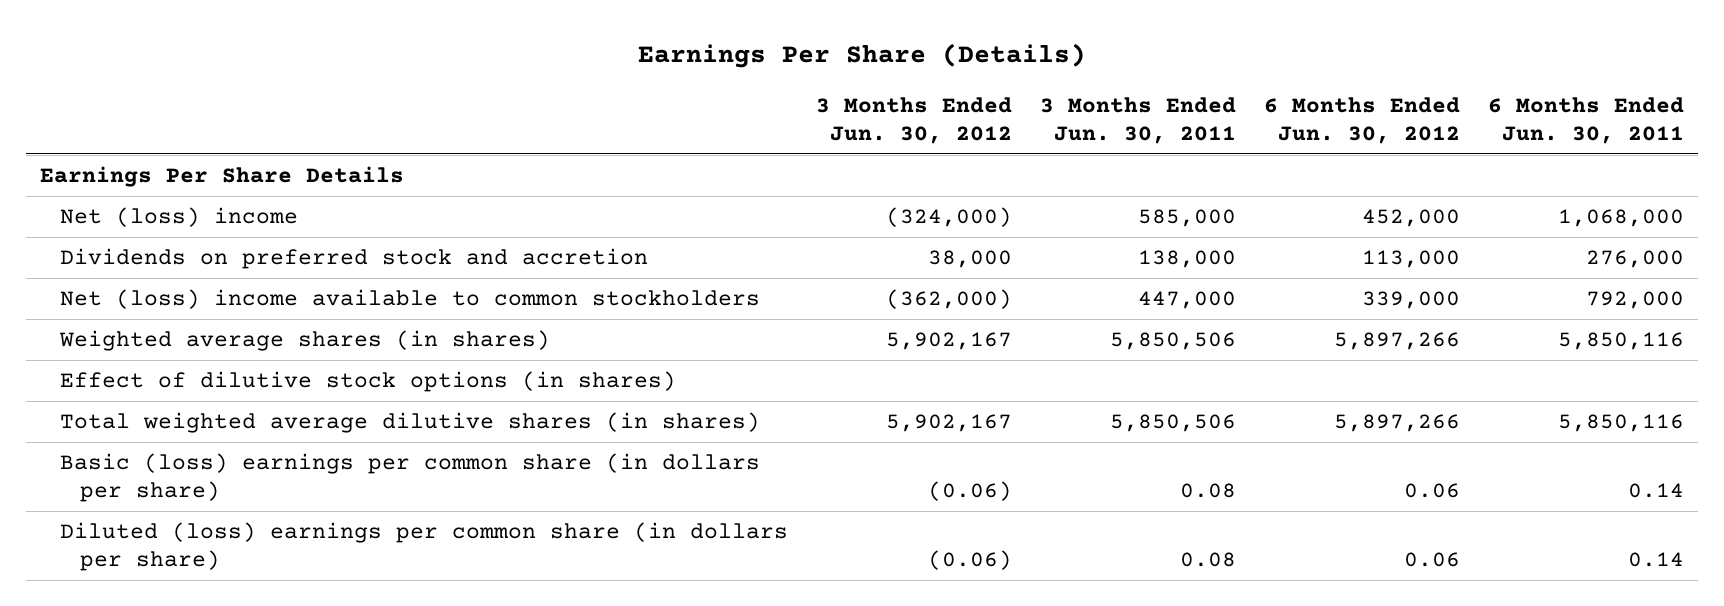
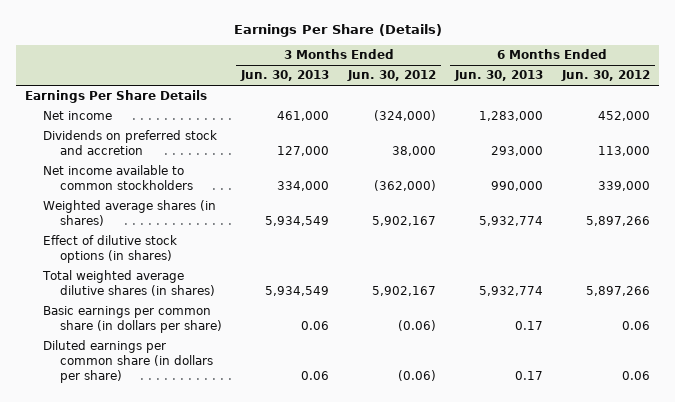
- | 3 Months Ended Jun. 30, 2012 | 3 Months Ended Jun. 30, 2011 | 6 Months Ended Jun. 30, 2012 | 6 Months Ended Jun. 30, 2011
+ | 3 Months Ended Jun. 30, 2013 | 3 Months Ended Jun. 30, 2012 | 6 Months Ended Jun. 30, 2013 | 6 Months Ended Jun. 30, 2012
- Net (loss) income | (324,000) | 585,000 | 452,000 | 1,068,000
+ Net income | 461,000 | (324,000) | 1,283,000 | 452,000
- Net (loss) income available to common stockholders | (362,000) | 447,000 | 339,000 | 792,000
+ Net income available to common stockholders | 334,000 | (362,000) | 990,000 | 339,000
- Basic (loss) earnings per common share (in dollars per share) | (0.06) | 0.08 | 0.06 | 0.14
- Diluted (loss) earnings per common share (in dollars per share) | (0.06) | 0.08 | 0.06 | 0.14
+ Basic earnings per common share (in dollars per share) | 0.06 | (0.06) | 0.17 | 0.06
+ Diluted earnings per common share (in dollars per share) | 0.06 | (0.06) | 0.17 | 0.06

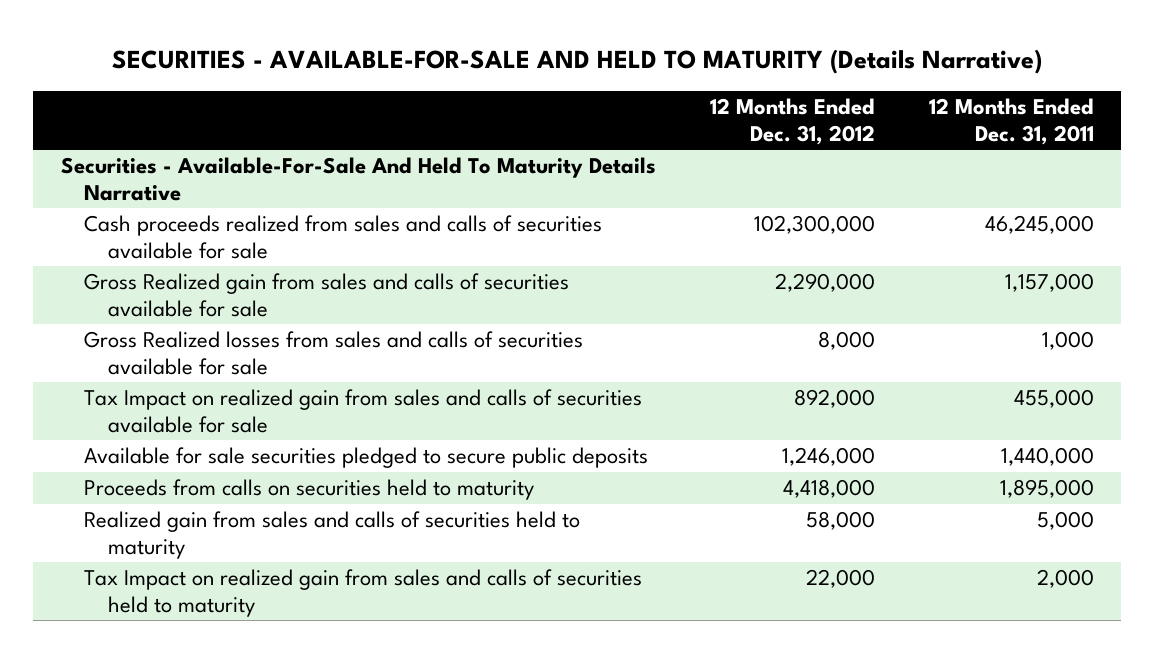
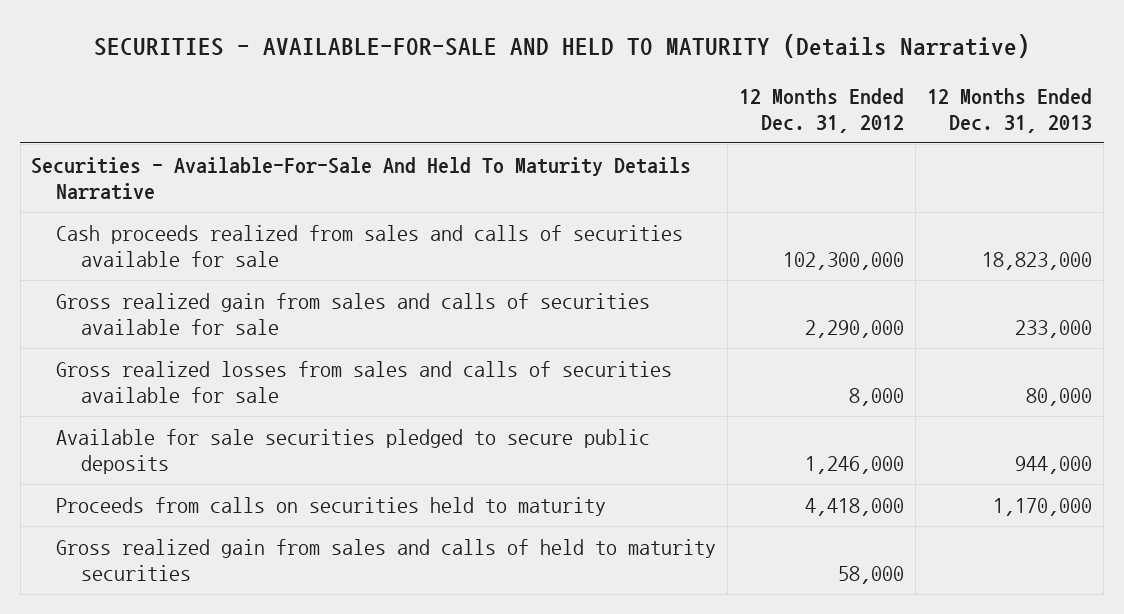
- | 12 Months Ended Dec. 31, 2012 | 12 Months Ended Dec. 31, 2011
+ | 12 Months Ended Dec. 31, 2012 | 12 Months Ended Dec. 31, 2013
- Gross Realized gain from sales and calls of securities available for sale | 2,290,000 | 1,157,000
- Gross Realized losses from sales and calls of securities available for sale | 8,000 | 1,000
- Tax Impact on realized gain from sales and calls of securities available for sale | 892,000 | 455,000
+ Gross realized gain from sales and calls of securities available for sale | 2,290,000 | 233,000
+ Gross realized losses from sales and calls of securities available for sale | 8,000 | 80,000
- Realized gain from sales and calls of securities held to maturity | 58,000 | 5,000
- Tax Impact on realized gain from sales and calls of securities held to maturity | 22,000 | 2,000
+ Gross realized gain from sales and calls of held to maturity securities | 58,000 |

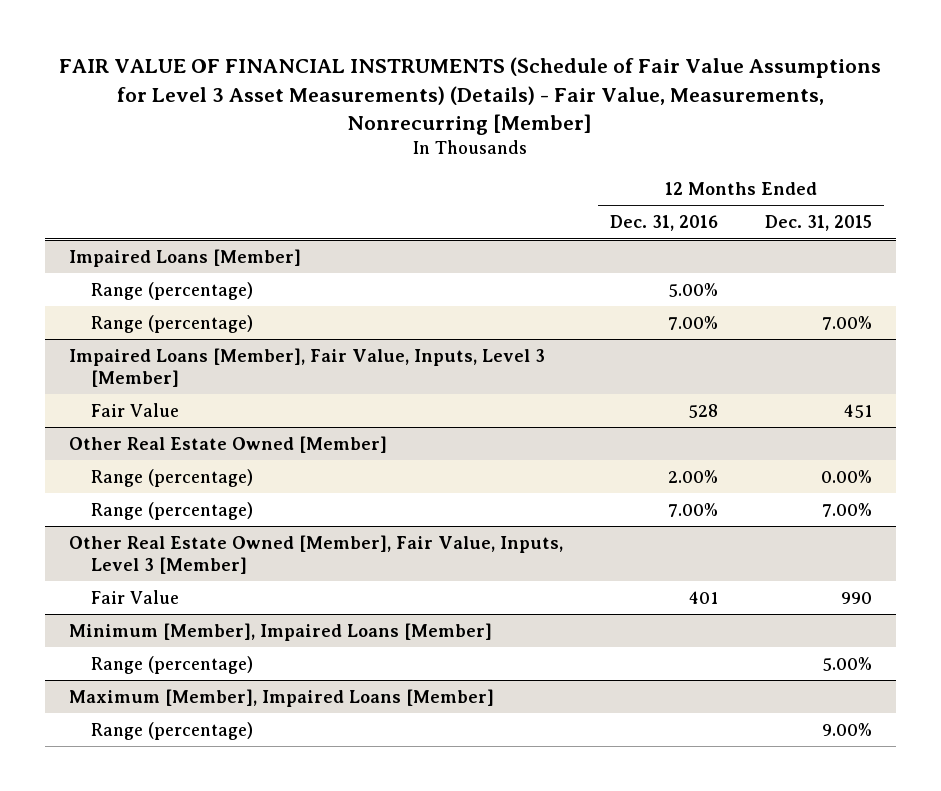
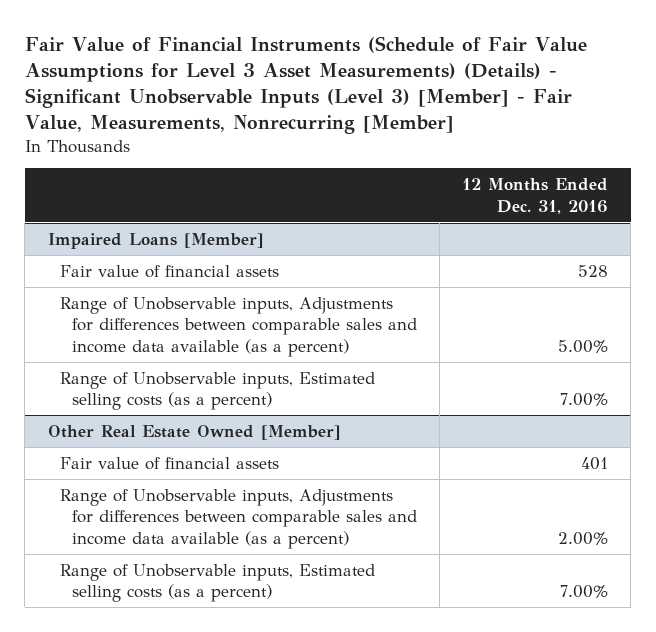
- FAIR VALUE OF FINANCIAL INSTRUMENTS (Schedule of Fair Value Assumptions for Level 3 Asset Measurements) (Details) - Fair Value, Measurements, Nonrecurring [Member]
+ Fair Value of Financial Instruments (Schedule of Fair Value Assumptions for Level 3 Asset Measurements) (Details) - Significant Unobservable Inputs (Level 3) [Member] - Fair Value, Measurements, Nonrecurring [Member]
- | 12 Months Ended Dec. 31, 2016 | 12 Months Ended Dec. 31, 2015
+ | 12 Months Ended Dec. 31, 2016
@ Impaired Loans [Member]
- Range (percentage) | 5.00% |
- Range (percentage) | 7.00% | 7.00%
- Impaired Loans [Member], Fair Value, Inputs, Level 3 [Member]
- Fair Value | 528 | 451
@ Impaired Loans [Member]
+ Fair value of financial assets | 528
+ Range of Unobservable inputs, Adjustments for differences between comparable sales and income data available (as a percent) | 5.00%
+ Range of Unobservable inputs, Estimated selling costs (as a percent) | 7.00%
@ Other Real Estate Owned [Member]
- Range (percentage) | 2.00% | 0.00%
- Range (percentage) | 7.00% | 7.00%
- Other Real Estate Owned [Member], Fair Value, Inputs, Level 3 [Member]
- Fair Value | 401 | 990
- Minimum [Member], Impaired Loans [Member]
- Range (percentage) | | 5.00%
- Maximum [Member], Impaired Loans [Member]
- Range (percentage) | | 9.00%
@ Other Real Estate Owned [Member]
+ Fair value of financial assets | 401
+ Range of Unobservable inputs, Adjustments for differences between comparable sales and income data available (as a percent) | 2.00%
+ Range of Unobservable inputs, Estimated selling costs (as a percent) | 7.00%

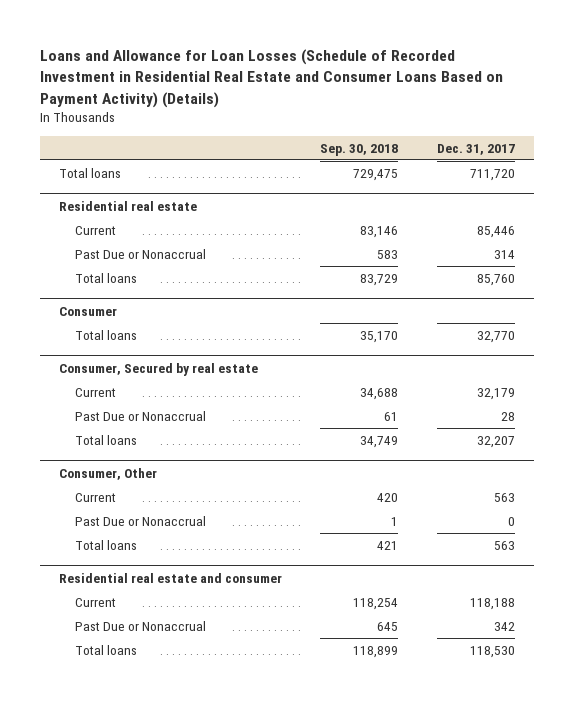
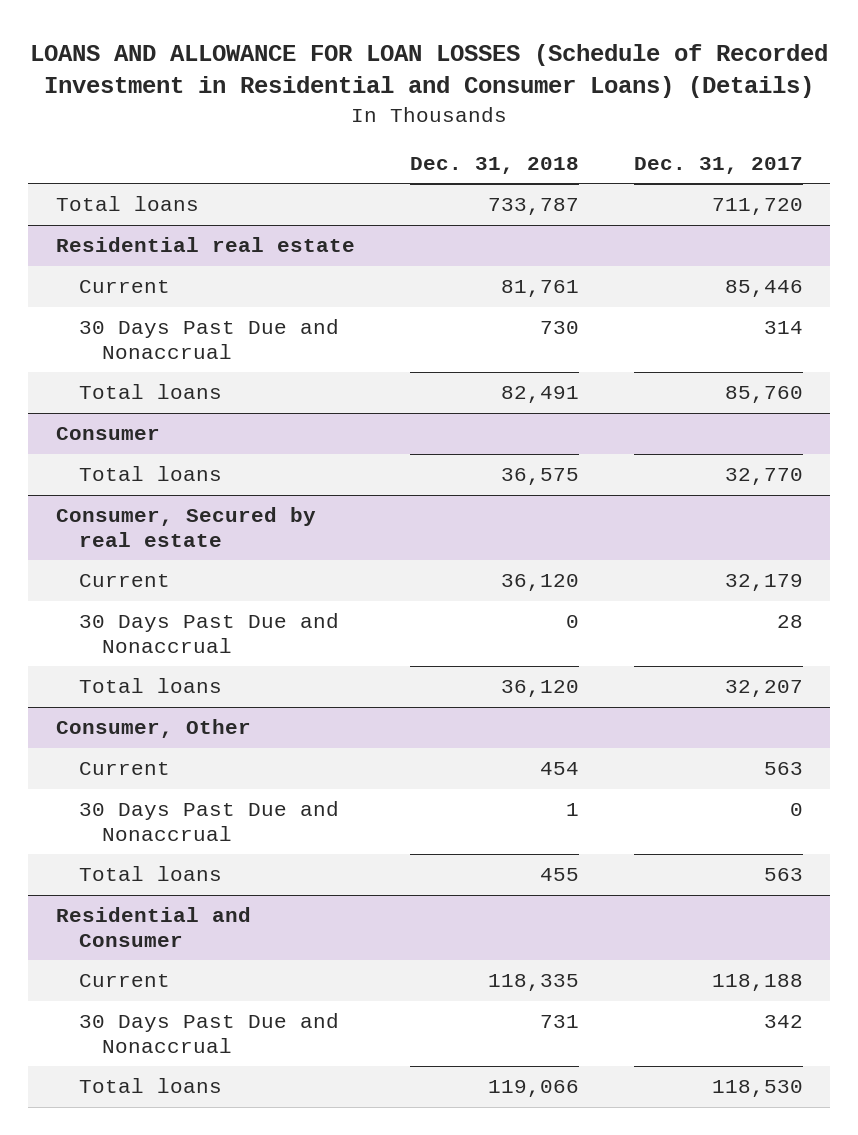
- Loans and Allowance for Loan Losses (Schedule of Recorded Investment in Residential Real Estate and Consumer Loans Based on Payment Activity) (Details)
+ LOANS AND ALLOWANCE FOR LOAN LOSSES (Schedule of Recorded Investment in Residential and Consumer Loans) (Details)
- | Sep. 30, 2018 | Dec. 31, 2017
+ | Dec. 31, 2018 | Dec. 31, 2017
@ Residential real estate
- Past Due or Nonaccrual | 583 | 314
+ 30 Days Past Due and Nonaccrual | 730 | 314
@ Consumer, Secured by real estate
- Past Due or Nonaccrual | 61 | 28
+ 30 Days Past Due and Nonaccrual | 0 | 28
@ Consumer, Other
- Past Due or Nonaccrual | 1 | 0
+ 30 Days Past Due and Nonaccrual | 1 | 0
- Residential real estate and consumer
+ Residential and Consumer
- Past Due or Nonaccrual | 645 | 342
+ 30 Days Past Due and Nonaccrual | 731 | 342

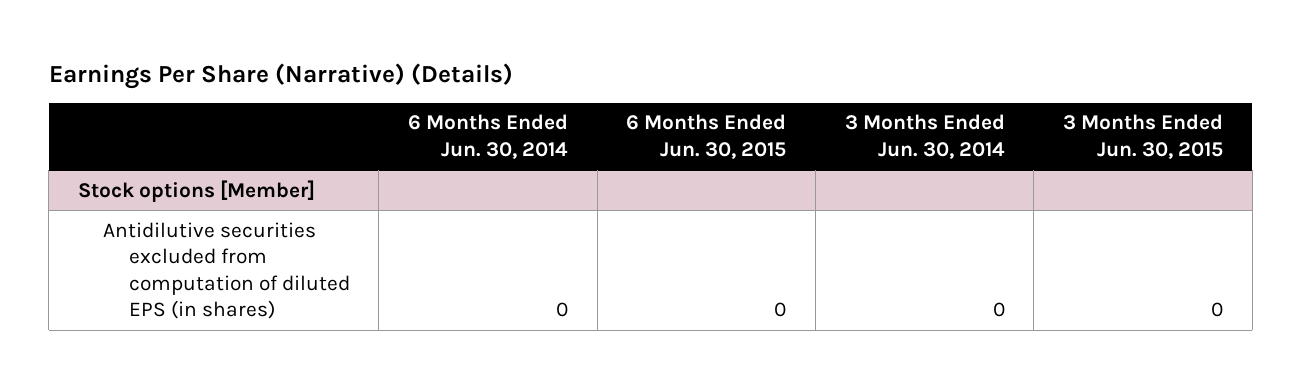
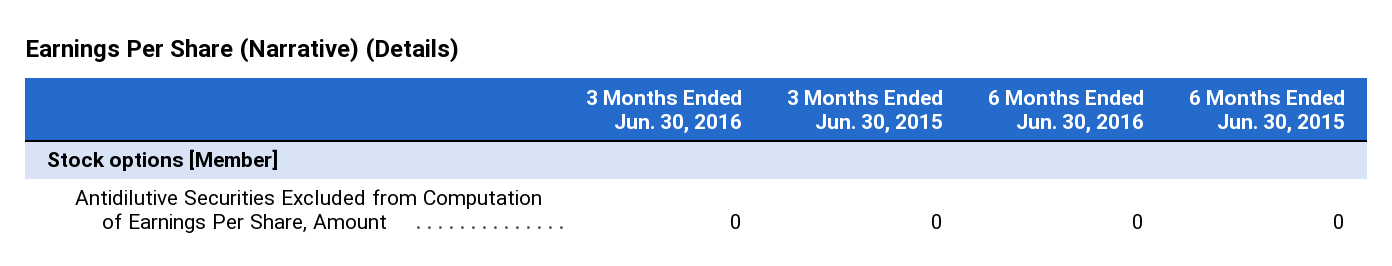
- | 6 Months Ended Jun. 30, 2014 | 6 Months Ended Jun. 30, 2015 | 3 Months Ended Jun. 30, 2014 | 3 Months Ended Jun. 30, 2015
+ | 3 Months Ended Jun. 30, 2016 | 3 Months Ended Jun. 30, 2015 | 6 Months Ended Jun. 30, 2016 | 6 Months Ended Jun. 30, 2015
@ Stock options [Member]
- Antidilutive securities excluded from computation of diluted EPS (in shares) | 0 | 0 | 0 | 0
+ Antidilutive Securities Excluded from Computation of Earnings Per Share, Amount | 0 | 0 | 0 | 0

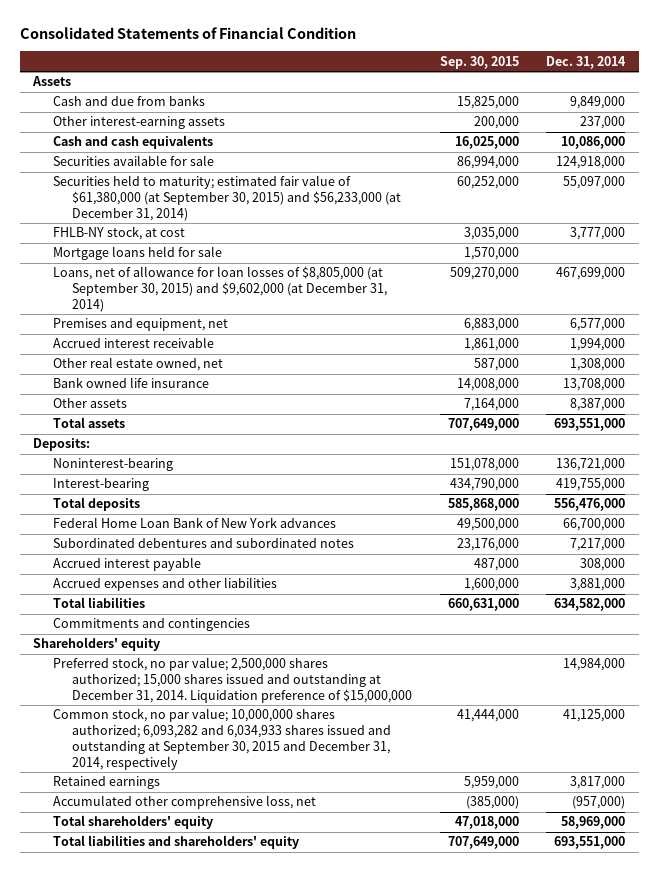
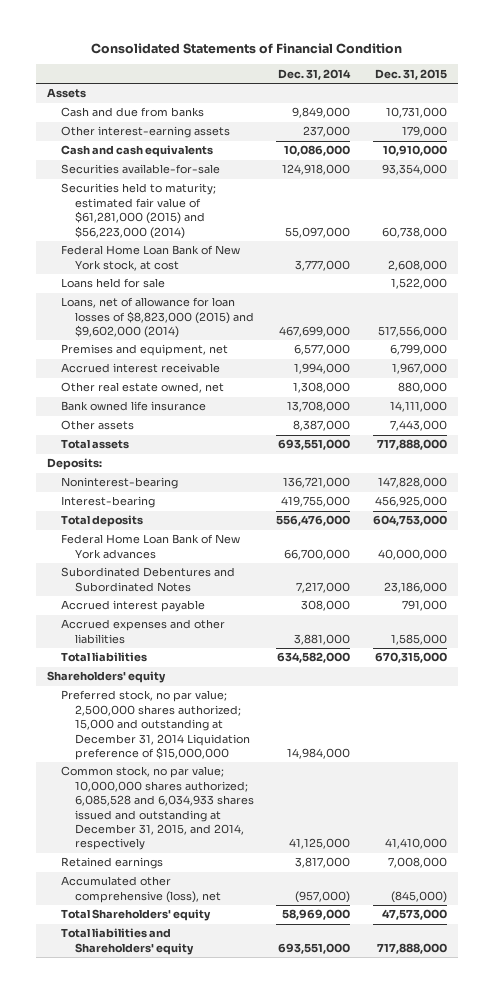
- | Sep. 30, 2015 | Dec. 31, 2014
+ | Dec. 31, 2014 | Dec. 31, 2015
- Securities available for sale | 86,994,000 | 124,918,000
- Securities held to maturity; estimated fair value of $61,380,000 (at September 30, 2015) and $56,233,000 (at December 31, 2014) | 60,252,000 | 55,097,000
- FHLB-NY stock, at cost | 3,035,000 | 3,777,000
- Mortgage loans held for sale | 1,570,000 |
- Loans, net of allowance for loan losses of $8,805,000 (at September 30, 2015) and $9,602,000 (at December 31, 2014) | 509,270,000 | 467,699,000
+ Securities available-for-sale | 124,918,000 | 93,354,000
+ Securities held to maturity; estimated fair value of $61,281,000 (2015) and $56,223,000 (2014) | 55,097,000 | 60,738,000
+ Federal Home Loan Bank of New York stock, at cost | 3,777,000 | 2,608,000
+ Loans held for sale | | 1,522,000
+ Loans, net of allowance for loan losses of $8,823,000 (2015) and $9,602,000 (2014) | 467,699,000 | 517,556,000
- Subordinated debentures and subordinated notes | 23,176,000 | 7,217,000
+ Subordinated Debentures and Subordinated Notes | 7,217,000 | 23,186,000
- Commitments and contingencies
- Preferred stock, no par value; 2,500,000 shares authorized; 15,000 shares issued and outstanding at December 31, 2014. Liquidation preference of $15,000,000 | | 14,984,000
- Common stock, no par value; 10,000,000 shares authorized; 6,093,282 and 6,034,933 shares issued and outstanding at September 30, 2015 and December 31, 2014, respectively | 41,444,000 | 41,125,000
+ Preferred stock, no par value; 2,500,000 shares authorized; 15,000 and outstanding at December 31, 2014 Liquidation preference of $15,000,000 | 14,984,000 |
+ Common stock, no par value; 10,000,000 shares authorized; 6,085,528 and 6,034,933 shares issued and outstanding at December 31, 2015, and 2014, respectively | 41,125,000 | 41,410,000
- Accumulated other comprehensive loss, net | (385,000) | (957,000)
- Total shareholders' equity | 47,018,000 | 58,969,000
- Total liabilities and shareholders' equity | 707,649,000 | 693,551,000
+ Accumulated other comprehensive (loss), net | (957,000) | (845,000)
+ Total Shareholders' equity | 58,969,000 | 47,573,000
+ Total liabilities and Shareholders' equity | 693,551,000 | 717,888,000

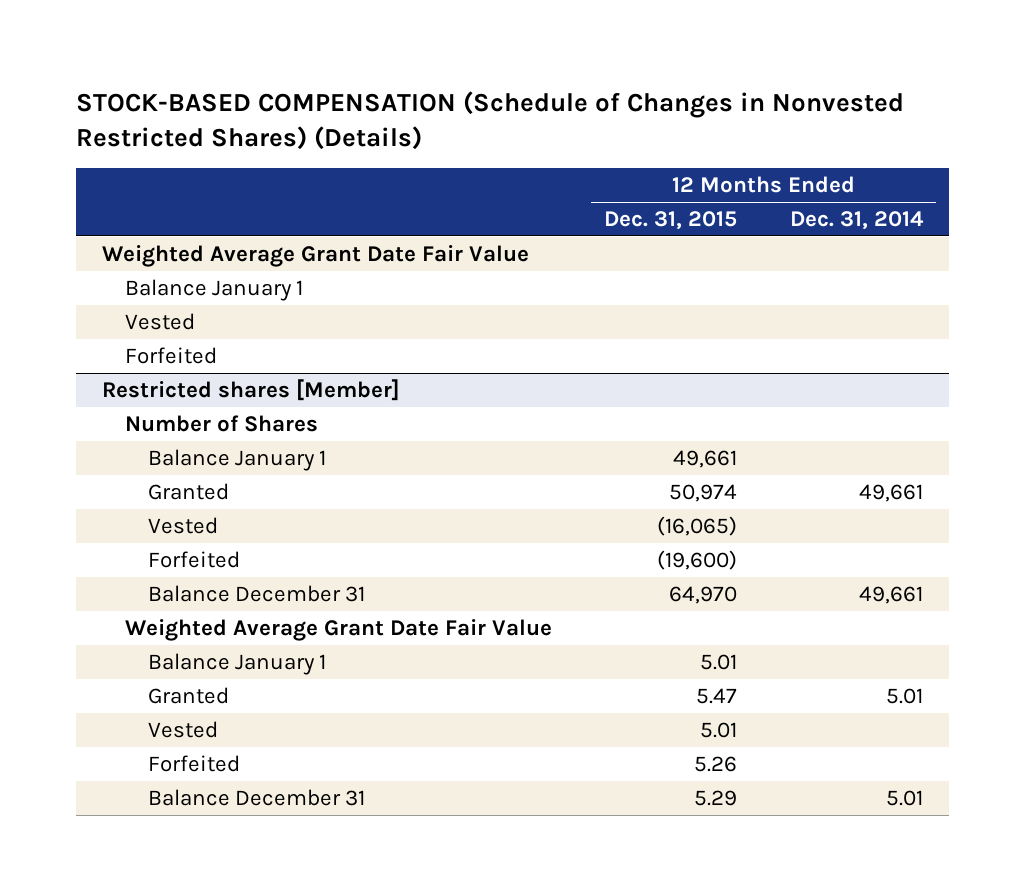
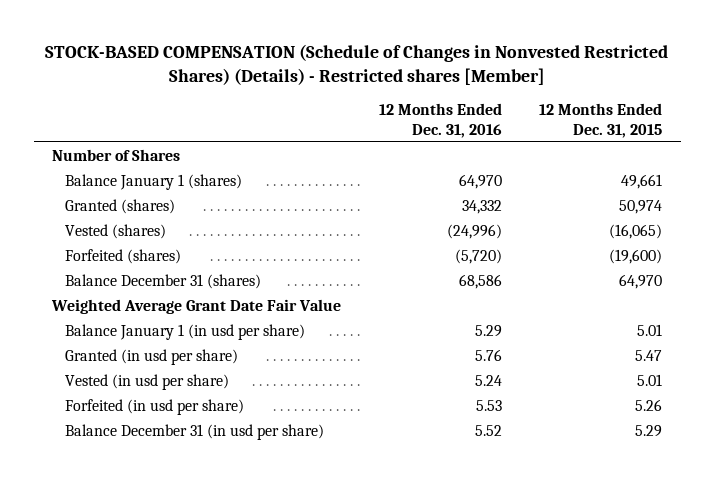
- STOCK-BASED COMPENSATION (Schedule of Changes in Nonvested Restricted Shares) (Details)
+ STOCK-BASED COMPENSATION (Schedule of Changes in Nonvested Restricted Shares) (Details) - Restricted shares [Member]
- | 12 Months Ended Dec. 31, 2015 | 12 Months Ended Dec. 31, 2014
+ | 12 Months Ended Dec. 31, 2016 | 12 Months Ended Dec. 31, 2015
- Weighted Average Grant Date Fair Value
- Balance January 1
- Vested
- Forfeited
- Restricted shares [Member]
- Balance January 1 | 49,661 |
- Granted | 50,974 | 49,661
- Vested | (16,065) |
- Forfeited | (19,600) |
- Balance December 31 | 64,970 | 49,661
+ Balance January 1 (shares) | 64,970 | 49,661
+ Granted (shares) | 34,332 | 50,974
+ Vested (shares) | (24,996) | (16,065)
+ Forfeited (shares) | (5,720) | (19,600)
+ Balance December 31 (shares) | 68,586 | 64,970
- Balance January 1 | 5.01 |
- Granted | 5.47 | 5.01
- Vested | 5.01 |
- Forfeited | 5.26 |
- Balance December 31 | 5.29 | 5.01
+ Balance January 1 (in usd per share) | 5.29 | 5.01
+ Granted (in usd per share) | 5.76 | 5.47
+ Vested (in usd per share) | 5.24 | 5.01
+ Forfeited (in usd per share) | 5.53 | 5.26
+ Balance December 31 (in usd per share) | 5.52 | 5.29

